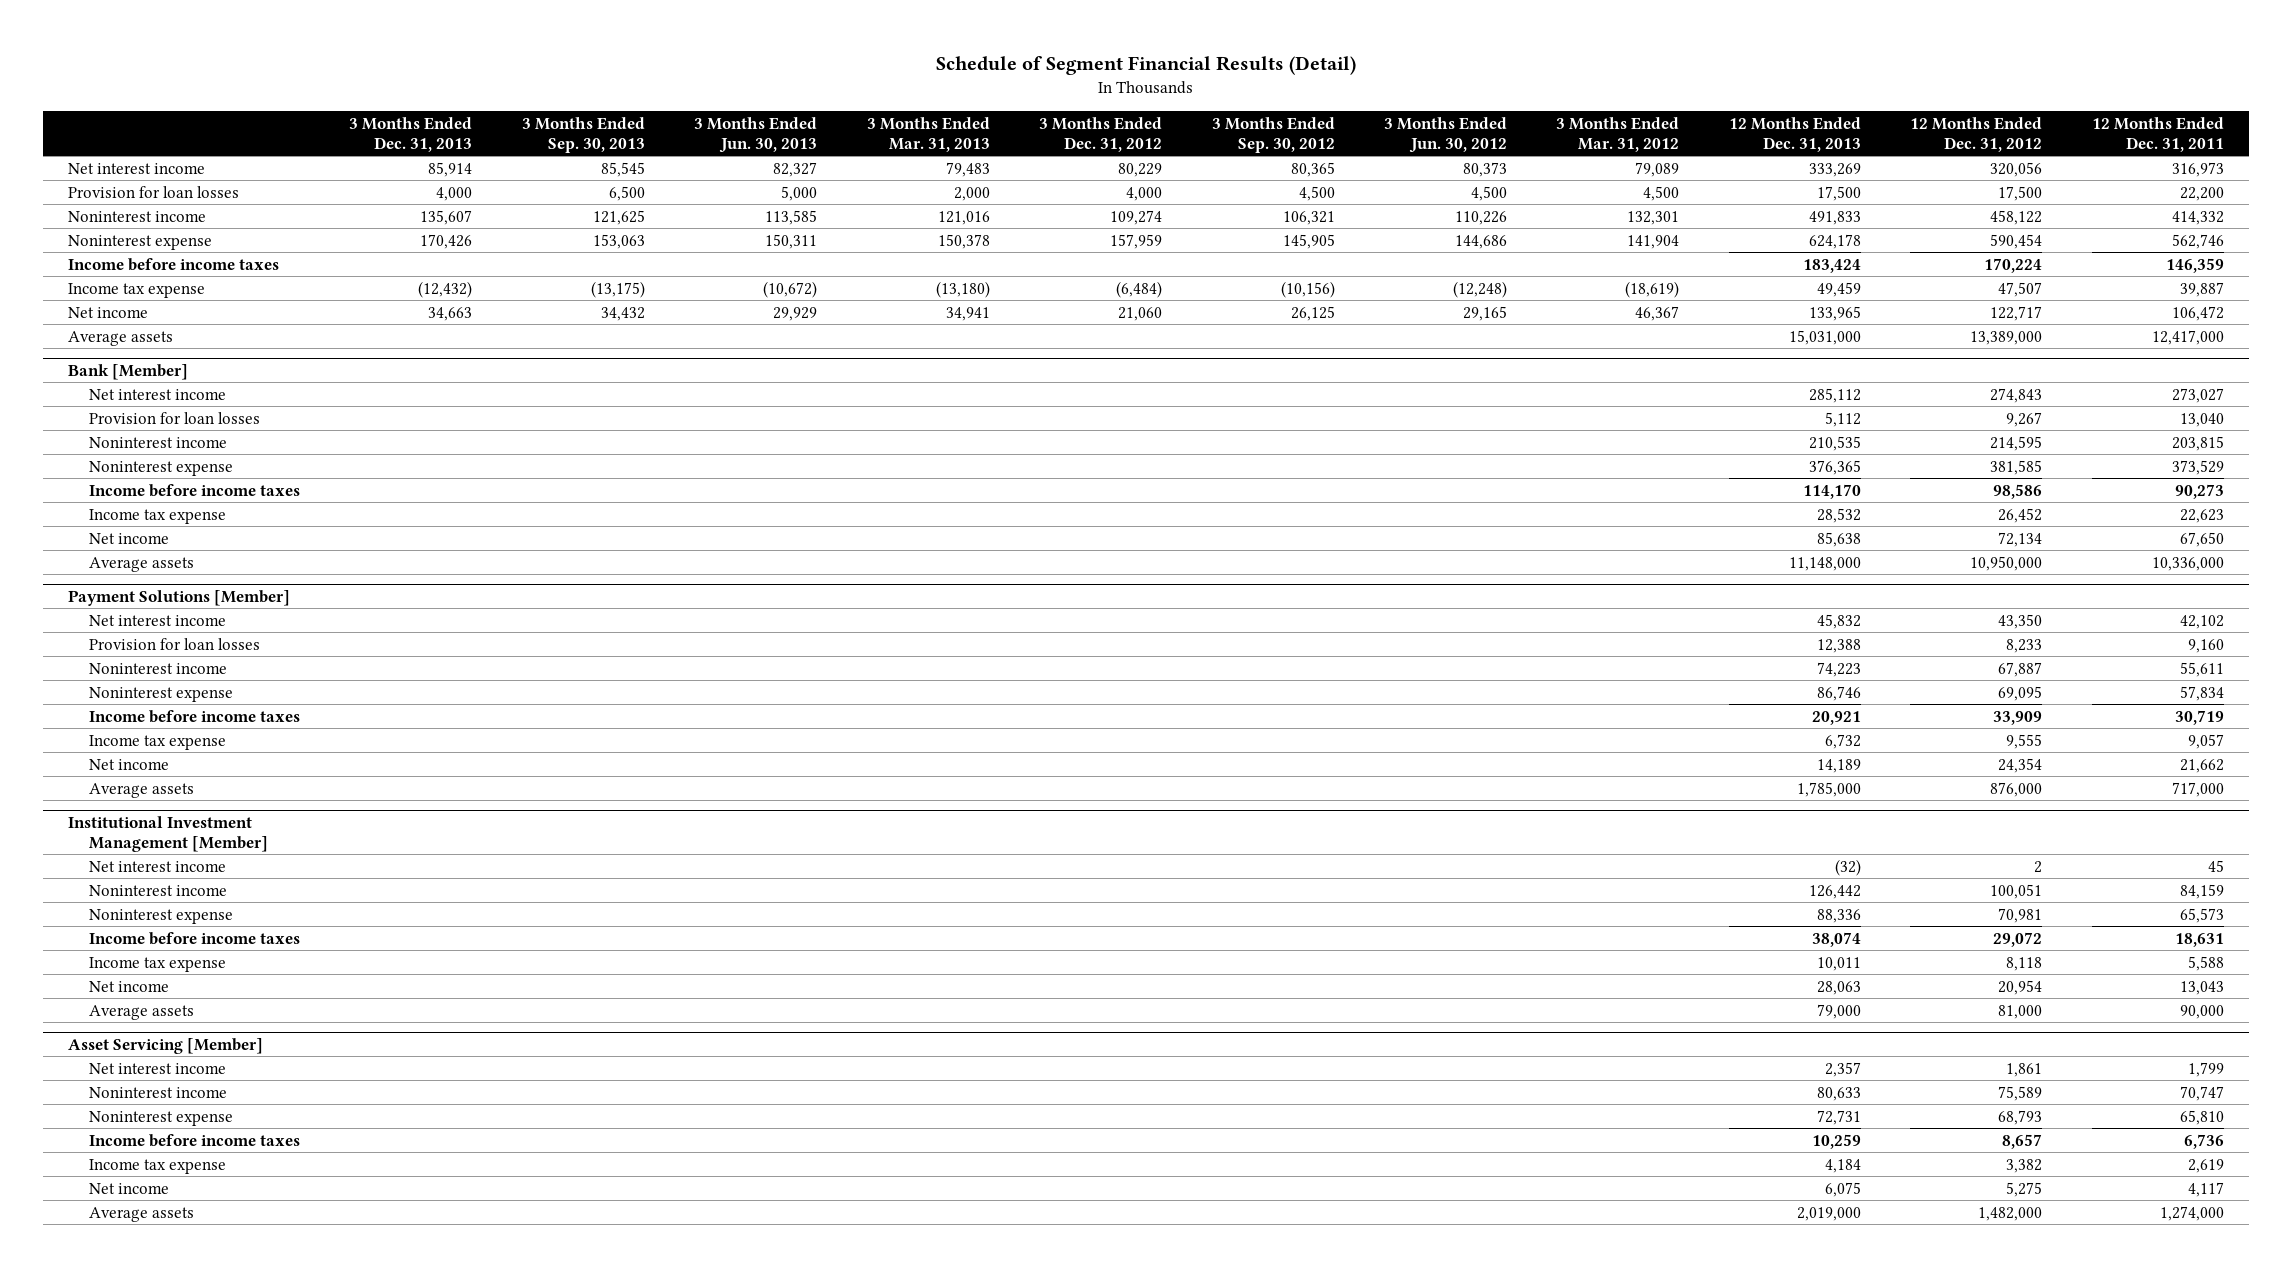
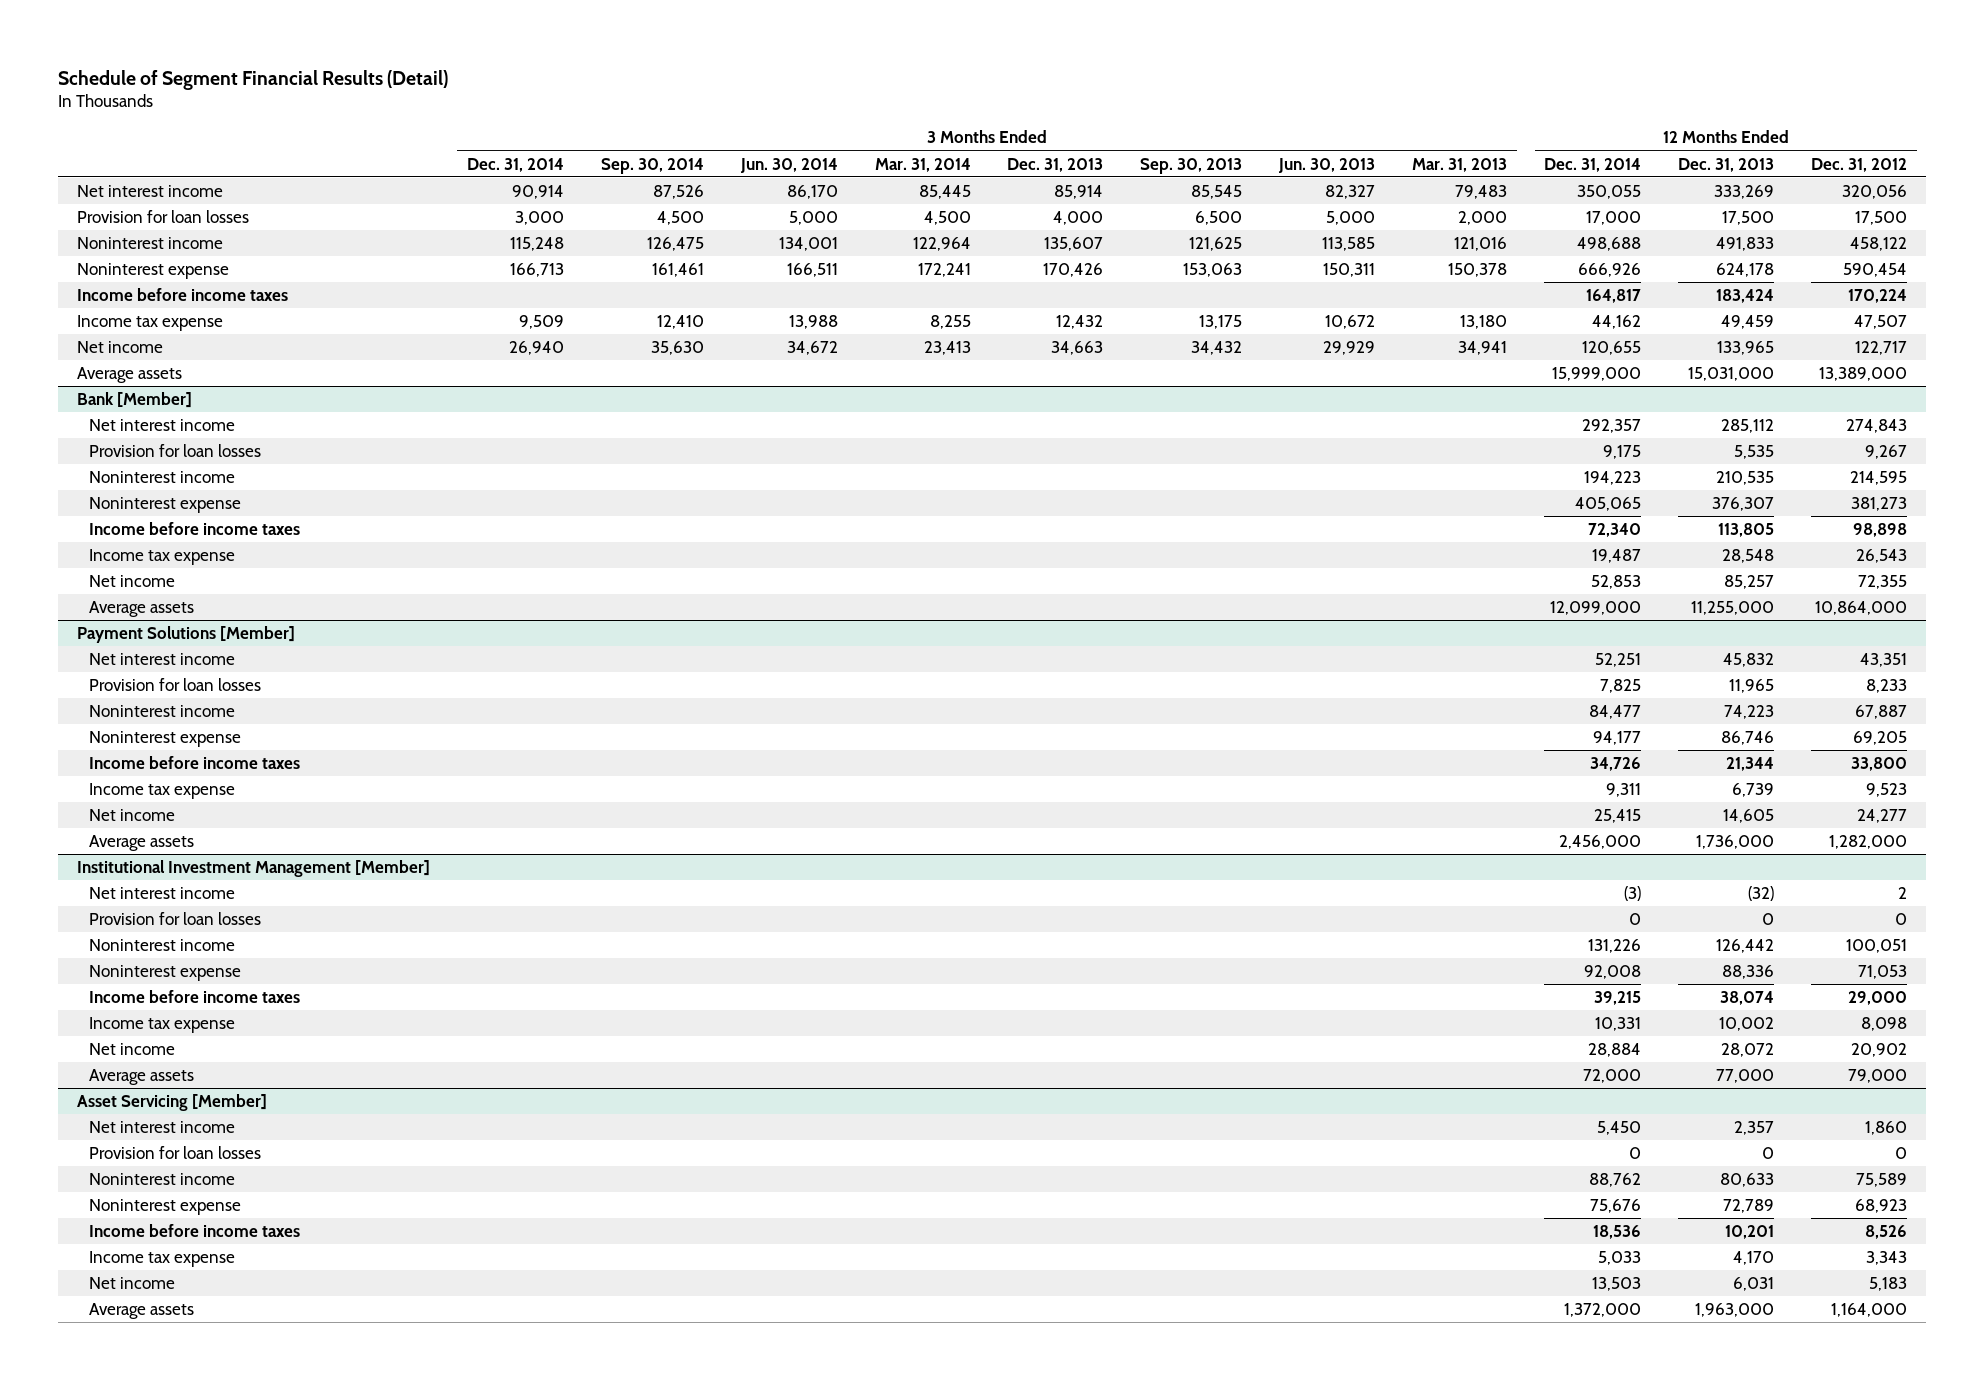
- | 3 Months Ended Dec. 31, 2013 | 3 Months Ended Sep. 30, 2013 | 3 Months Ended Jun. 30, 2013 | 3 Months Ended Mar. 31, 2013 | 3 Months Ended Dec. 31, 2012 | 3 Months Ended Sep. 30, 2012 | 3 Months Ended Jun. 30, 2012 | 3 Months Ended Mar. 31, 2012 | 12 Months Ended Dec. 31, 2013 | 12 Months Ended Dec. 31, 2012 | 12 Months Ended Dec. 31, 2011
+ | 3 Months Ended Dec. 31, 2014 | 3 Months Ended Sep. 30, 2014 | 3 Months Ended Jun. 30, 2014 | 3 Months Ended Mar. 31, 2014 | 3 Months Ended Dec. 31, 2013 | 3 Months Ended Sep. 30, 2013 | 3 Months Ended Jun. 30, 2013 | 3 Months Ended Mar. 31, 2013 | 12 Months Ended Dec. 31, 2014 | 12 Months Ended Dec. 31, 2013 | 12 Months Ended Dec. 31, 2012
- Income tax expense | (12,432) | (13,175) | (10,672) | (13,180) | (6,484) | (10,156) | (12,248) | (18,619) | 49,459 | 47,507 | 39,887
+ Income tax expense | 9,509 | 12,410 | 13,988 | 8,255 | 12,432 | 13,175 | 10,672 | 13,180 | 44,162 | 49,459 | 47,507
@ Bank [Member]
- Provision for loan losses | | | | | | | | | 5,112 | 9,267 | 13,040
+ Provision for loan losses | | | | | | | | | 9,175 | 5,535 | 9,267
- Noninterest expense | | | | | | | | | 376,365 | 381,585 | 373,529
- Income before income taxes | | | | | | | | | 114,170 | 98,586 | 90,273
- Income tax expense | | | | | | | | | 28,532 | 26,452 | 22,623
- Net income | | | | | | | | | 85,638 | 72,134 | 67,650
- Average assets | | | | | | | | | 11,148,000 | 10,950,000 | 10,336,000
+ Noninterest expense | | | | | | | | | 405,065 | 376,307 | 381,273
+ Income before income taxes | | | | | | | | | 72,340 | 113,805 | 98,898
+ Income tax expense | | | | | | | | | 19,487 | 28,548 | 26,543
+ Net income | | | | | | | | | 52,853 | 85,257 | 72,355
+ Average assets | | | | | | | | | 12,099,000 | 11,255,000 | 10,864,000
@ Payment Solutions [Member]
- Net interest income | | | | | | | | | 45,832 | 43,350 | 42,102
- Provision for loan losses | | | | | | | | | 12,388 | 8,233 | 9,160
+ Net interest income | | | | | | | | | 52,251 | 45,832 | 43,351
+ Provision for loan losses | | | | | | | | | 7,825 | 11,965 | 8,233
- Noninterest expense | | | | | | | | | 86,746 | 69,095 | 57,834
- Income before income taxes | | | | | | | | | 20,921 | 33,909 | 30,719
- Income tax expense | | | | | | | | | 6,732 | 9,555 | 9,057
- Net income | | | | | | | | | 14,189 | 24,354 | 21,662
- Average assets | | | | | | | | | 1,785,000 | 876,000 | 717,000
+ Noninterest expense | | | | | | | | | 94,177 | 86,746 | 69,205
+ Income before income taxes | | | | | | | | | 34,726 | 21,344 | 33,800
+ Income tax expense | | | | | | | | | 9,311 | 6,739 | 9,523
+ Net income | | | | | | | | | 25,415 | 14,605 | 24,277
+ Average assets | | | | | | | | | 2,456,000 | 1,736,000 | 1,282,000
@ Institutional Investment Management [Member]
+ Provision for loan losses | | | | | | | | | 0 | 0 | 0
- Noninterest expense | | | | | | | | | 88,336 | 70,981 | 65,573
- Income before income taxes | | | | | | | | | 38,074 | 29,072 | 18,631
- Income tax expense | | | | | | | | | 10,011 | 8,118 | 5,588
- Net income | | | | | | | | | 28,063 | 20,954 | 13,043
- Average assets | | | | | | | | | 79,000 | 81,000 | 90,000
+ Noninterest expense | | | | | | | | | 92,008 | 88,336 | 71,053
+ Income before income taxes | | | | | | | | | 39,215 | 38,074 | 29,000
+ Income tax expense | | | | | | | | | 10,331 | 10,002 | 8,098
+ Net income | | | | | | | | | 28,884 | 28,072 | 20,902
+ Average assets | | | | | | | | | 72,000 | 77,000 | 79,000
@ Asset Servicing [Member]
- Net interest income | | | | | | | | | 2,357 | 1,861 | 1,799
+ Net interest income | | | | | | | | | 5,450 | 2,357 | 1,860
+ Provision for loan losses | | | | | | | | | 0 | 0 | 0
- Noninterest expense | | | | | | | | | 72,731 | 68,793 | 65,810
- Income before income taxes | | | | | | | | | 10,259 | 8,657 | 6,736
- Income tax expense | | | | | | | | | 4,184 | 3,382 | 2,619
- Net income | | | | | | | | | 6,075 | 5,275 | 4,117
- Average assets | | | | | | | | | 2,019,000 | 1,482,000 | 1,274,000
+ Noninterest expense | | | | | | | | | 75,676 | 72,789 | 68,923
+ Income before income taxes | | | | | | | | | 18,536 | 10,201 | 8,526
+ Income tax expense | | | | | | | | | 5,033 | 4,170 | 3,343
+ Net income | | | | | | | | | 13,503 | 6,031 | 5,183
+ Average assets | | | | | | | | | 1,372,000 | 1,963,000 | 1,164,000

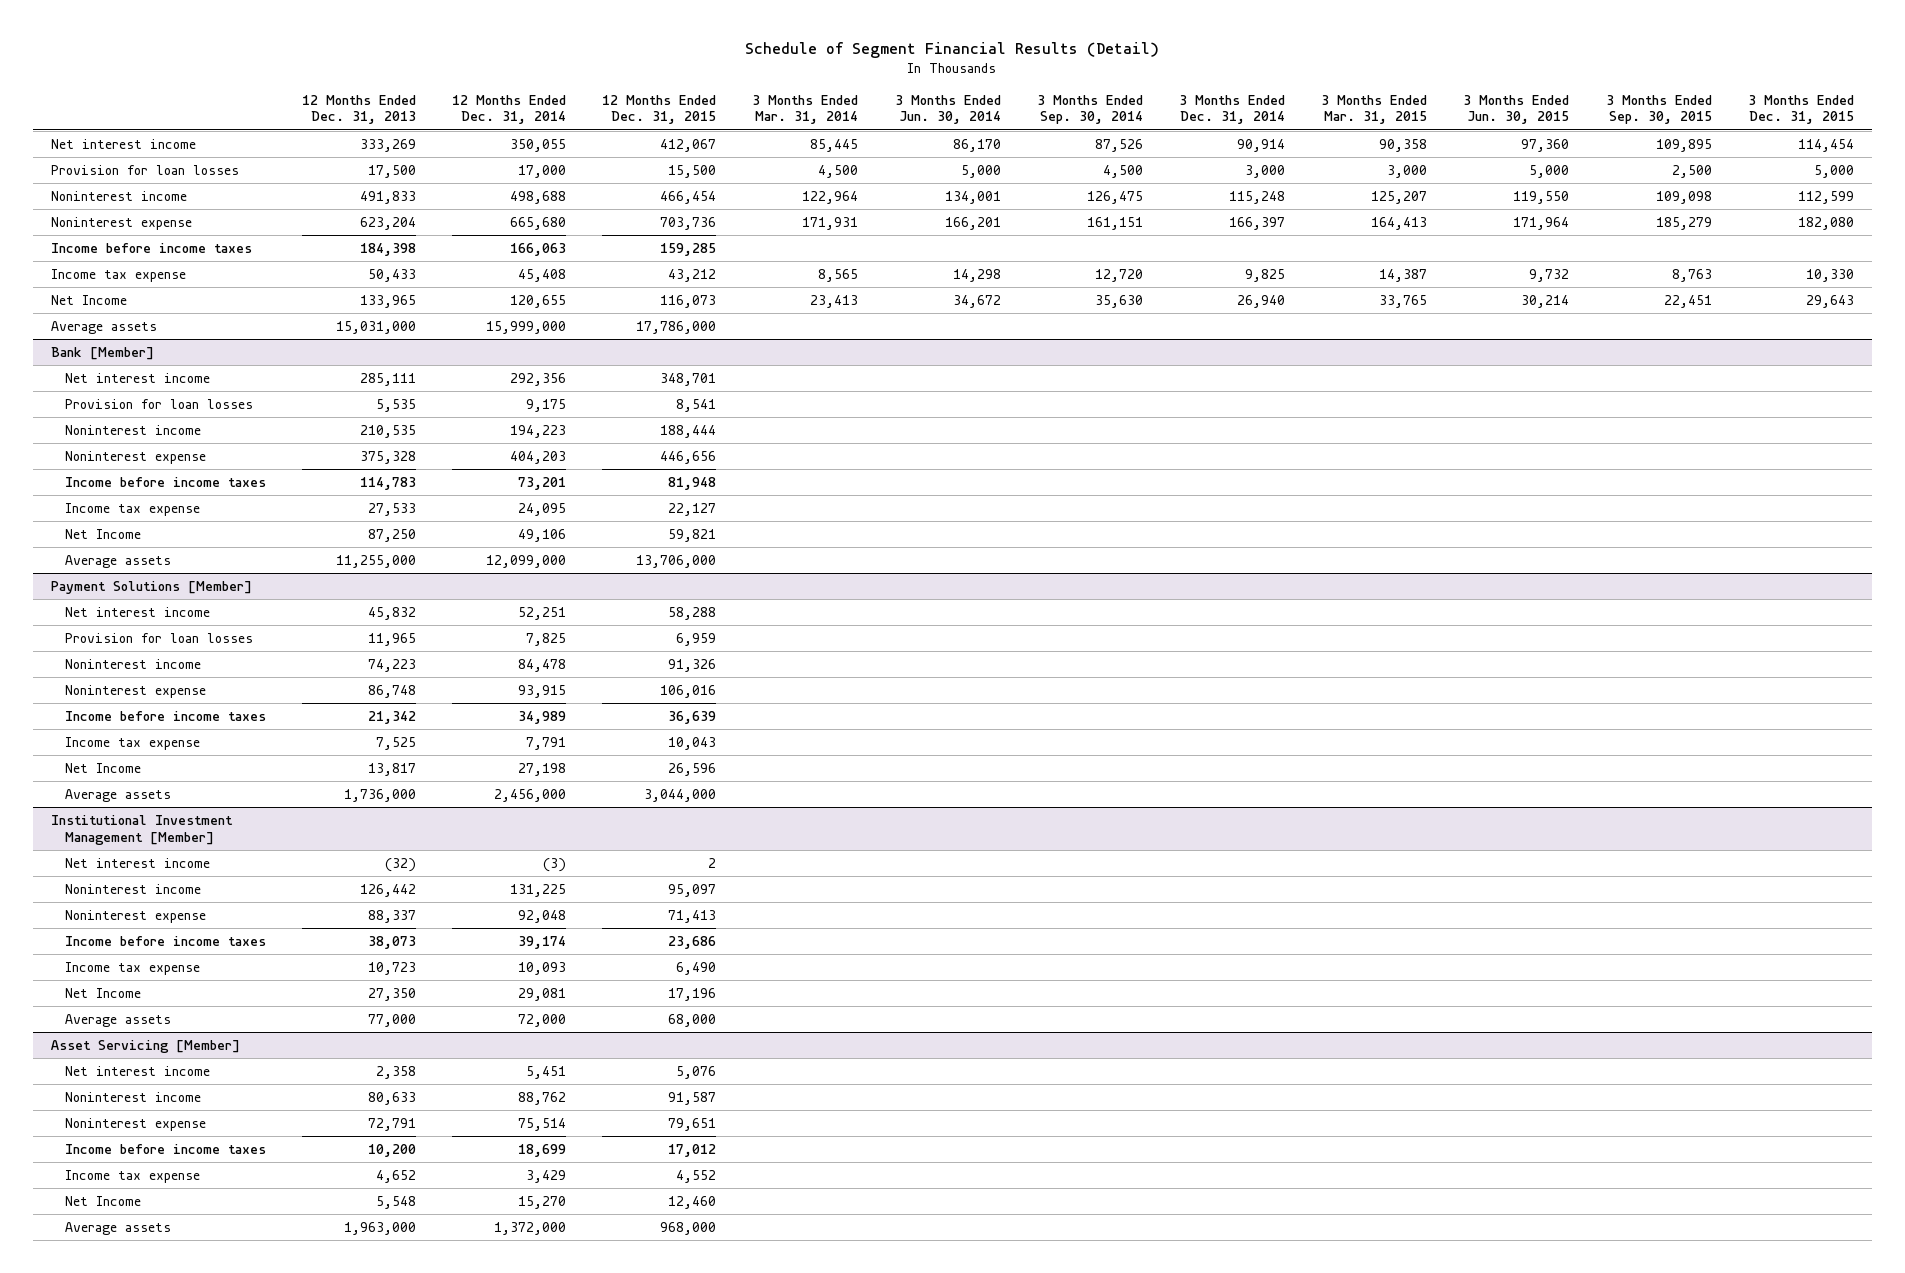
- | 3 Months Ended Dec. 31, 2014 | 3 Months Ended Sep. 30, 2014 | 3 Months Ended Jun. 30, 2014 | 3 Months Ended Mar. 31, 2014 | 3 Months Ended Dec. 31, 2013 | 3 Months Ended Sep. 30, 2013 | 3 Months Ended Jun. 30, 2013 | 3 Months Ended Mar. 31, 2013 | 12 Months Ended Dec. 31, 2014 | 12 Months Ended Dec. 31, 2013 | 12 Months Ended Dec. 31, 2012
+ | 12 Months Ended Dec. 31, 2013 | 12 Months Ended Dec. 31, 2014 | 12 Months Ended Dec. 31, 2015 | 3 Months Ended Mar. 31, 2014 | 3 Months Ended Jun. 30, 2014 | 3 Months Ended Sep. 30, 2014 | 3 Months Ended Dec. 31, 2014 | 3 Months Ended Mar. 31, 2015 | 3 Months Ended Jun. 30, 2015 | 3 Months Ended Sep. 30, 2015 | 3 Months Ended Dec. 31, 2015
- Noninterest expense | 166,713 | 161,461 | 166,511 | 172,241 | 170,426 | 153,063 | 150,311 | 150,378 | 666,926 | 624,178 | 590,454
- Income before income taxes | | | | | | | | | 164,817 | 183,424 | 170,224
- Income tax expense | 9,509 | 12,410 | 13,988 | 8,255 | 12,432 | 13,175 | 10,672 | 13,180 | 44,162 | 49,459 | 47,507
- Net income | 26,940 | 35,630 | 34,672 | 23,413 | 34,663 | 34,432 | 29,929 | 34,941 | 120,655 | 133,965 | 122,717
+ Noninterest expense | 623,204 | 665,680 | 703,736 | 171,931 | 166,201 | 161,151 | 166,397 | 164,413 | 171,964 | 185,279 | 182,080
+ Income before income taxes | 184,398 | 166,063 | 159,285 | | | | | | | |
+ Income tax expense | 50,433 | 45,408 | 43,212 | 8,565 | 14,298 | 12,720 | 9,825 | 14,387 | 9,732 | 8,763 | 10,330
+ Net Income | 133,965 | 120,655 | 116,073 | 23,413 | 34,672 | 35,630 | 26,940 | 33,765 | 30,214 | 22,451 | 29,643
@ Bank [Member]
- Net interest income | | | | | | | | | 292,357 | 285,112 | 274,843
+ Net interest income | 285,111 | 292,356 | 348,701 | | | | | | | |
- Noninterest expense | | | | | | | | | 405,065 | 376,307 | 381,273
- Income before income taxes | | | | | | | | | 72,340 | 113,805 | 98,898
- Income tax expense | | | | | | | | | 19,487 | 28,548 | 26,543
- Net income | | | | | | | | | 52,853 | 85,257 | 72,355
+ Noninterest expense | 375,328 | 404,203 | 446,656 | | | | | | | |
+ Income before income taxes | 114,783 | 73,201 | 81,948 | | | | | | | |
+ Income tax expense | 27,533 | 24,095 | 22,127 | | | | | | | |
+ Net Income | 87,250 | 49,106 | 59,821 | | | | | | | |
@ Payment Solutions [Member]
- Noninterest income | | | | | | | | | 84,477 | 74,223 | 67,887
- Noninterest expense | | | | | | | | | 94,177 | 86,746 | 69,205
- Income before income taxes | | | | | | | | | 34,726 | 21,344 | 33,800
- Income tax expense | | | | | | | | | 9,311 | 6,739 | 9,523
- Net income | | | | | | | | | 25,415 | 14,605 | 24,277
+ Noninterest income | 74,223 | 84,478 | 91,326 | | | | | | | |
+ Noninterest expense | 86,748 | 93,915 | 106,016 | | | | | | | |
+ Income before income taxes | 21,342 | 34,989 | 36,639 | | | | | | | |
+ Income tax expense | 7,525 | 7,791 | 10,043 | | | | | | | |
+ Net Income | 13,817 | 27,198 | 26,596 | | | | | | | |
@ Institutional Investment Management [Member]
- Provision for loan losses | | | | | | | | | 0 | 0 | 0
- Noninterest income | | | | | | | | | 131,226 | 126,442 | 100,051
- Noninterest expense | | | | | | | | | 92,008 | 88,336 | 71,053
- Income before income taxes | | | | | | | | | 39,215 | 38,074 | 29,000
- Income tax expense | | | | | | | | | 10,331 | 10,002 | 8,098
- Net income | | | | | | | | | 28,884 | 28,072 | 20,902
+ Noninterest income | 126,442 | 131,225 | 95,097 | | | | | | | |
+ Noninterest expense | 88,337 | 92,048 | 71,413 | | | | | | | |
+ Income before income taxes | 38,073 | 39,174 | 23,686 | | | | | | | |
+ Income tax expense | 10,723 | 10,093 | 6,490 | | | | | | | |
+ Net Income | 27,350 | 29,081 | 17,196 | | | | | | | |
@ Asset Servicing [Member]
- Net interest income | | | | | | | | | 5,450 | 2,357 | 1,860
- Provision for loan losses | | | | | | | | | 0 | 0 | 0
+ Net interest income | 2,358 | 5,451 | 5,076 | | | | | | | |
- Noninterest expense | | | | | | | | | 75,676 | 72,789 | 68,923
- Income before income taxes | | | | | | | | | 18,536 | 10,201 | 8,526
- Income tax expense | | | | | | | | | 5,033 | 4,170 | 3,343
- Net income | | | | | | | | | 13,503 | 6,031 | 5,183
+ Noninterest expense | 72,791 | 75,514 | 79,651 | | | | | | | |
+ Income before income taxes | 10,200 | 18,699 | 17,012 | | | | | | | |
+ Income tax expense | 4,652 | 3,429 | 4,552 | | | | | | | |
+ Net Income | 5,548 | 15,270 | 12,460 | | | | | | | |

